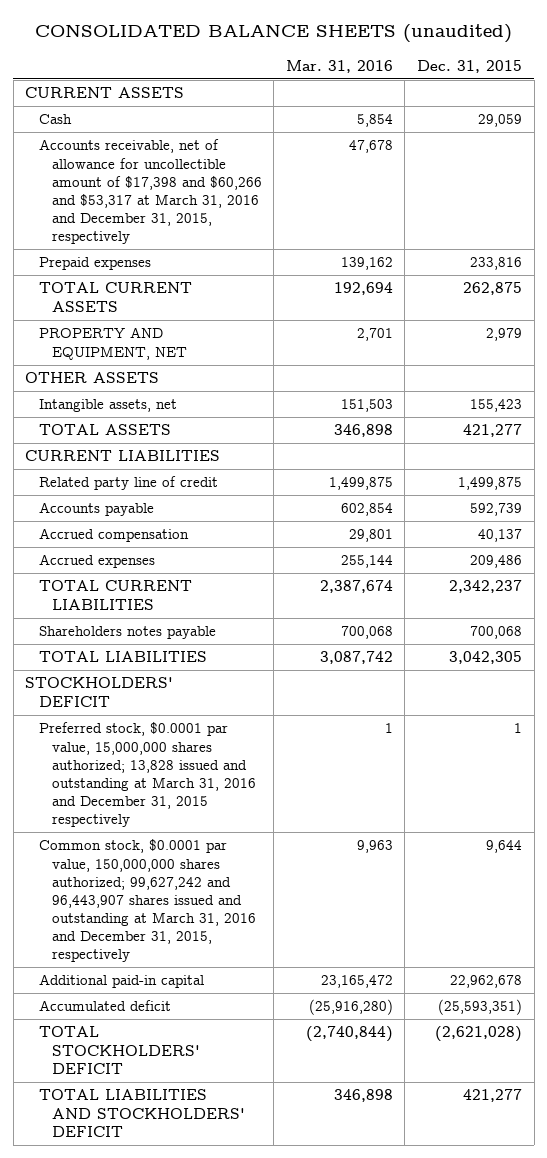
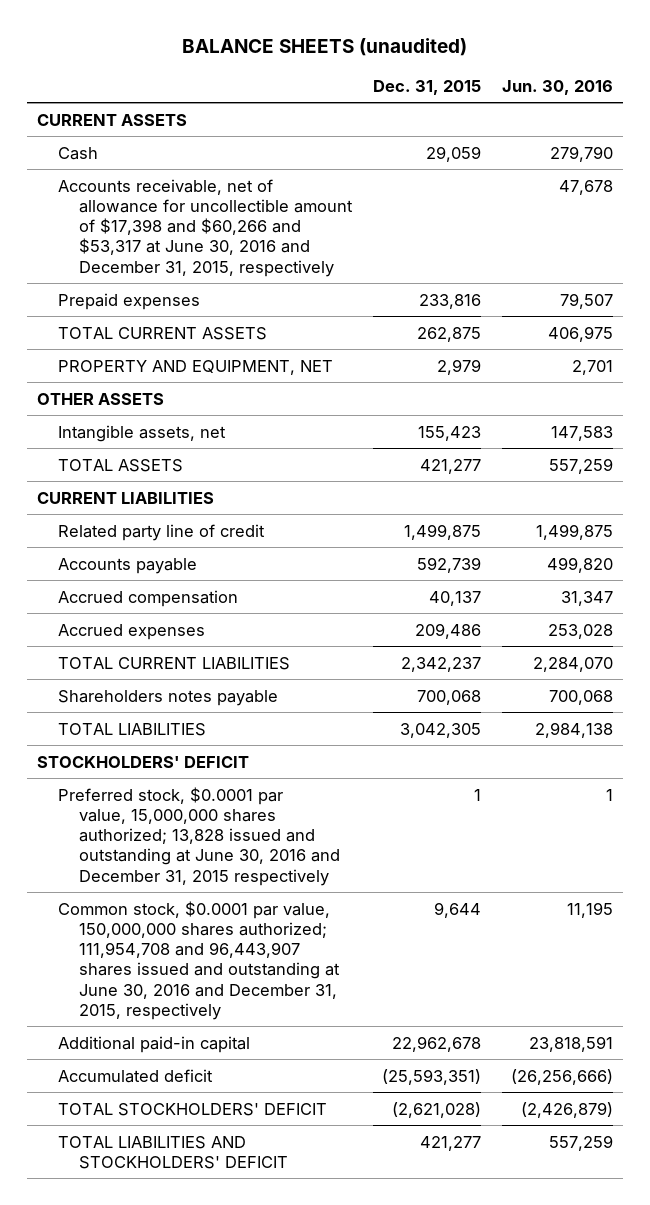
- CONSOLIDATED BALANCE SHEETS (unaudited)
+ BALANCE SHEETS (unaudited)
- | Mar. 31, 2016 | Dec. 31, 2015
+ | Dec. 31, 2015 | Jun. 30, 2016
- Accounts receivable, net of allowance for uncollectible amount of $17,398 and $60,266 and $53,317 at March 31, 2016 and December 31, 2015, respectively | 47,678 |
+ Accounts receivable, net of allowance for uncollectible amount of $17,398 and $60,266 and $53,317 at June 30, 2016 and December 31, 2015, respectively | | 47,678
- Preferred stock, $0.0001 par value, 15,000,000 shares authorized; 13,828 issued and outstanding at March 31, 2016 and December 31, 2015 respectively | 1 | 1
- Common stock, $0.0001 par value, 150,000,000 shares authorized; 99,627,242 and 96,443,907 shares issued and outstanding at March 31, 2016 and December 31, 2015, respectively | 9,963 | 9,644
+ Preferred stock, $0.0001 par value, 15,000,000 shares authorized; 13,828 issued and outstanding at June 30, 2016 and December 31, 2015 respectively | 1 | 1
+ Common stock, $0.0001 par value, 150,000,000 shares authorized; 111,954,708 and 96,443,907 shares issued and outstanding at June 30, 2016 and December 31, 2015, respectively | 9,644 | 11,195

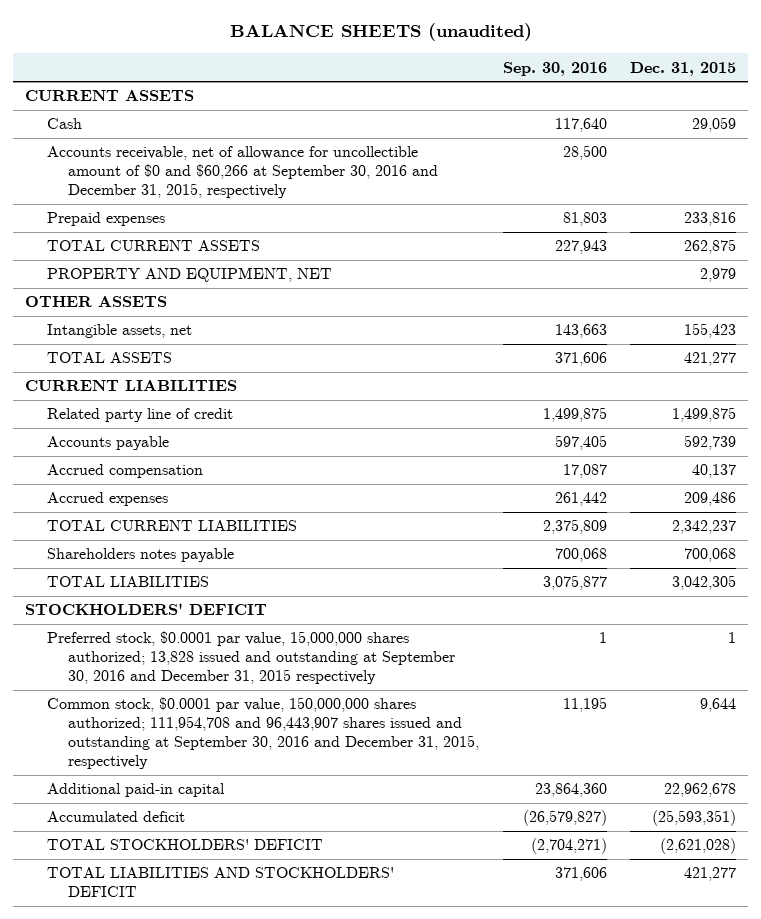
- | Dec. 31, 2015 | Jun. 30, 2016
+ | Sep. 30, 2016 | Dec. 31, 2015
- Accounts receivable, net of allowance for uncollectible amount of $17,398 and $60,266 and $53,317 at June 30, 2016 and December 31, 2015, respectively | | 47,678
+ Accounts receivable, net of allowance for uncollectible amount of $0 and $60,266 at September 30, 2016 and December 31, 2015, respectively | 28,500 |
- Preferred stock, $0.0001 par value, 15,000,000 shares authorized; 13,828 issued and outstanding at June 30, 2016 and December 31, 2015 respectively | 1 | 1
- Common stock, $0.0001 par value, 150,000,000 shares authorized; 111,954,708 and 96,443,907 shares issued and outstanding at June 30, 2016 and December 31, 2015, respectively | 9,644 | 11,195
+ Preferred stock, $0.0001 par value, 15,000,000 shares authorized; 13,828 issued and outstanding at September 30, 2016 and December 31, 2015 respectively | 1 | 1
+ Common stock, $0.0001 par value, 150,000,000 shares authorized; 111,954,708 and 96,443,907 shares issued and outstanding at September 30, 2016 and December 31, 2015, respectively | 11,195 | 9,644

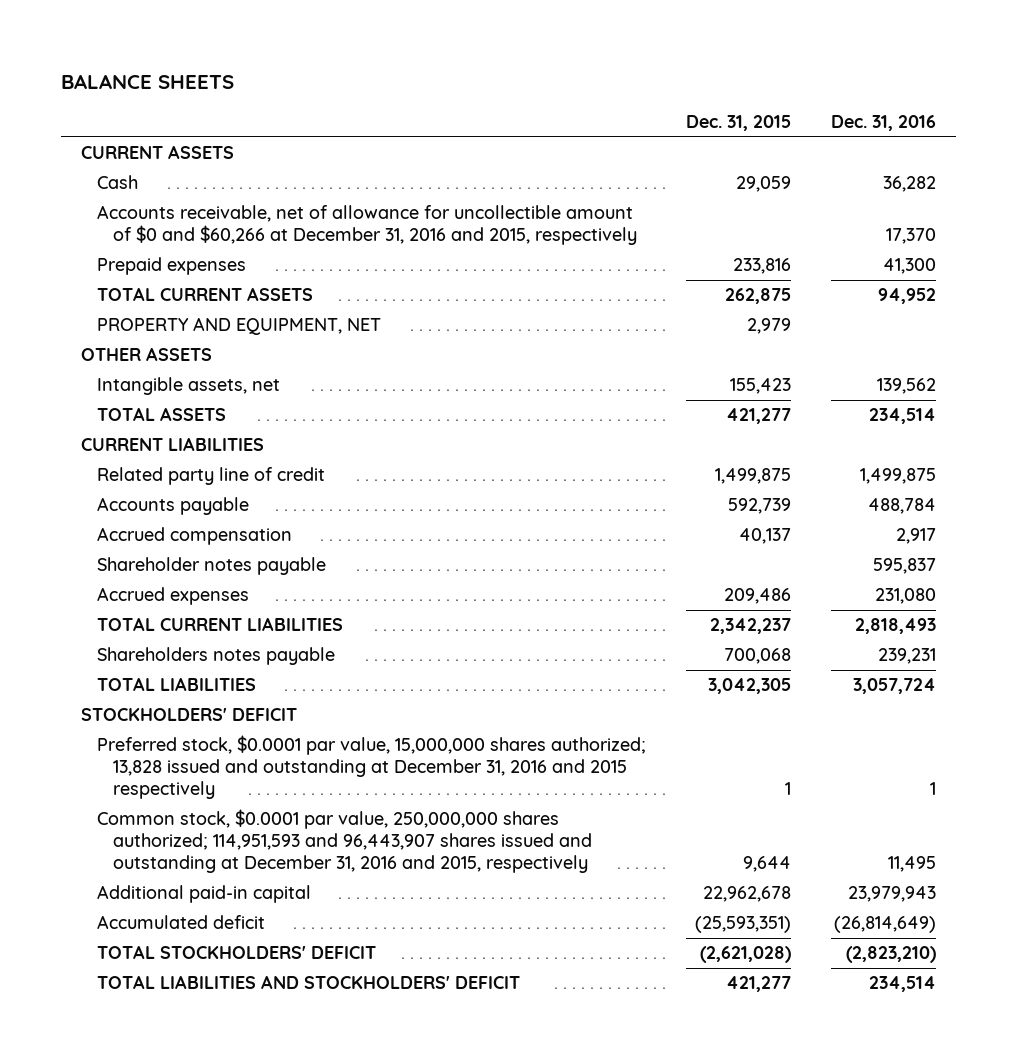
- BALANCE SHEETS (unaudited)
+ BALANCE SHEETS
- | Sep. 30, 2016 | Dec. 31, 2015
+ | Dec. 31, 2015 | Dec. 31, 2016
- Accounts receivable, net of allowance for uncollectible amount of $0 and $60,266 at September 30, 2016 and December 31, 2015, respectively | 28,500 |
+ Accounts receivable, net of allowance for uncollectible amount of $0 and $60,266 at December 31, 2016 and 2015, respectively | | 17,370
+ Shareholder notes payable | | 595,837
- Preferred stock, $0.0001 par value, 15,000,000 shares authorized; 13,828 issued and outstanding at September 30, 2016 and December 31, 2015 respectively | 1 | 1
- Common stock, $0.0001 par value, 150,000,000 shares authorized; 111,954,708 and 96,443,907 shares issued and outstanding at September 30, 2016 and December 31, 2015, respectively | 11,195 | 9,644
+ Preferred stock, $0.0001 par value, 15,000,000 shares authorized; 13,828 issued and outstanding at December 31, 2016 and 2015 respectively | 1 | 1
+ Common stock, $0.0001 par value, 250,000,000 shares authorized; 114,951,593 and 96,443,907 shares issued and outstanding at December 31, 2016 and 2015, respectively | 9,644 | 11,495

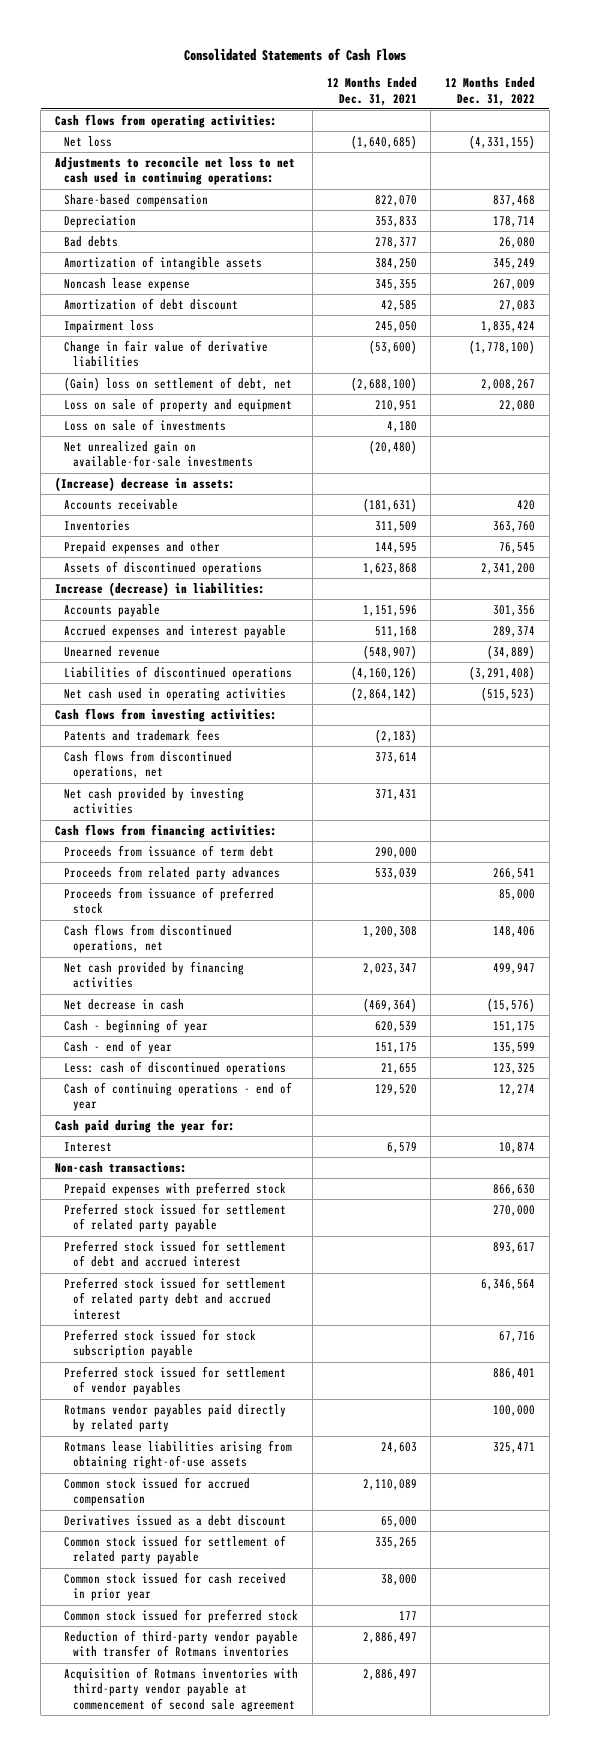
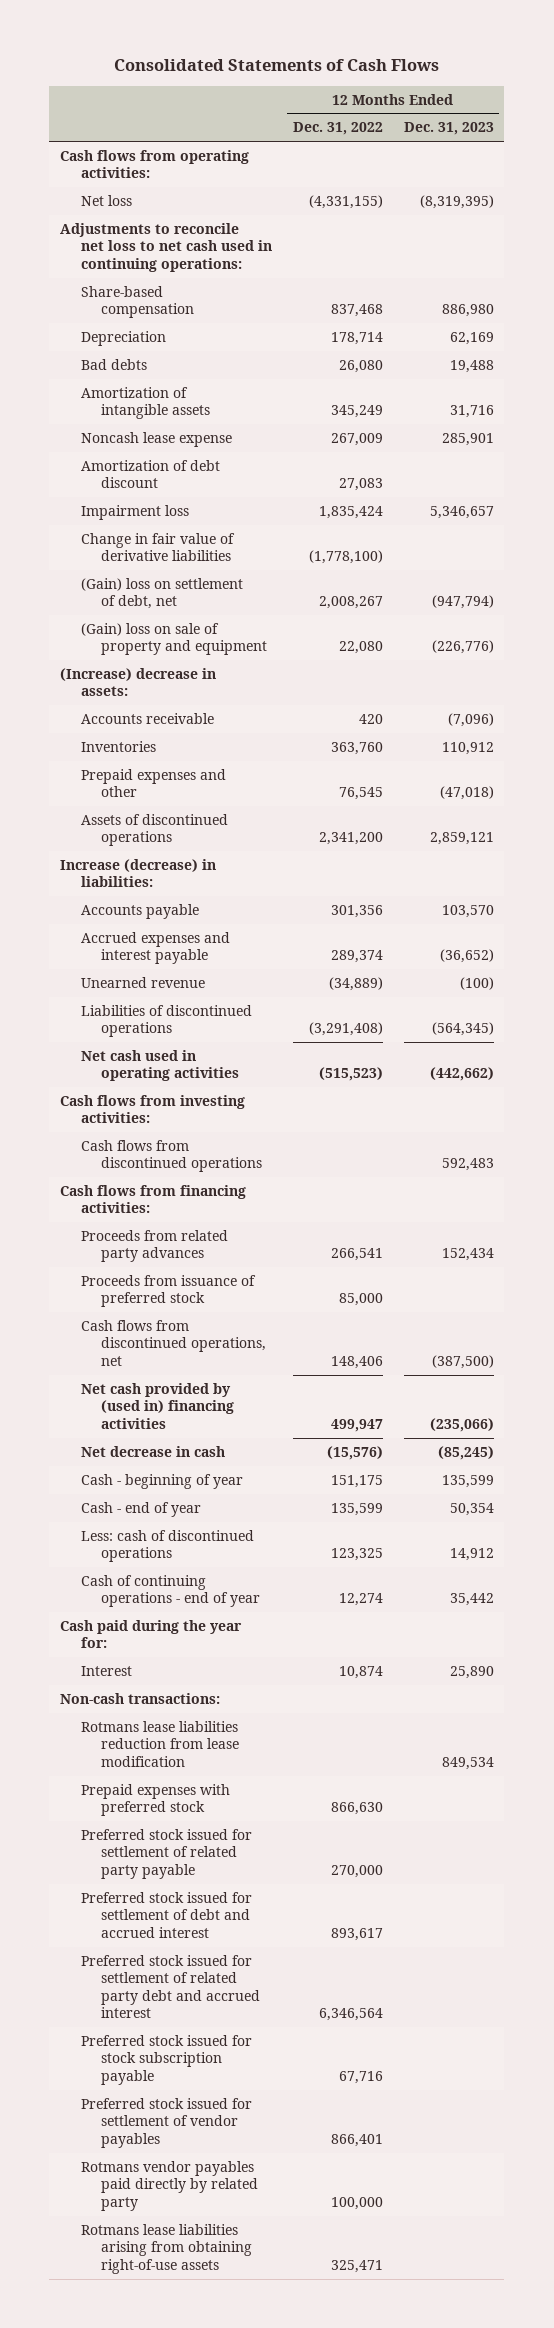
- | 12 Months Ended Dec. 31, 2021 | 12 Months Ended Dec. 31, 2022
+ | 12 Months Ended Dec. 31, 2022 | 12 Months Ended Dec. 31, 2023
- Loss on sale of property and equipment | 210,951 | 22,080
- Loss on sale of investments | 4,180 |
- Net unrealized gain on available-for-sale investments | (20,480) |
+ (Gain) loss on sale of property and equipment | 22,080 | (226,776)
- Patents and trademark fees | (2,183) |
- Cash flows from discontinued operations, net | 373,614 |
- Net cash provided by investing activities | 371,431 |
+ Cash flows from discontinued operations | | 592,483
- Proceeds from issuance of term debt | 290,000 |
- Net cash provided by financing activities | 2,023,347 | 499,947
+ Net cash provided by (used in) financing activities | 499,947 | (235,066)
+ Rotmans lease liabilities reduction from lease modification | | 849,534
- Preferred stock issued for settlement of vendor payables | | 886,401
+ Preferred stock issued for settlement of vendor payables | 866,401 |
- Common stock issued for accrued compensation | 2,110,089 |
- Derivatives issued as a debt discount | 65,000 |
- Common stock issued for settlement of related party payable | 335,265 |
- Common stock issued for cash received in prior year | 38,000 |
- Common stock issued for preferred stock | 177 |
- Reduction of third-party vendor payable with transfer of Rotmans inventories | 2,886,497 |
- Acquisition of Rotmans inventories with third-party vendor payable at commencement of second sale agreement | 2,886,497 |

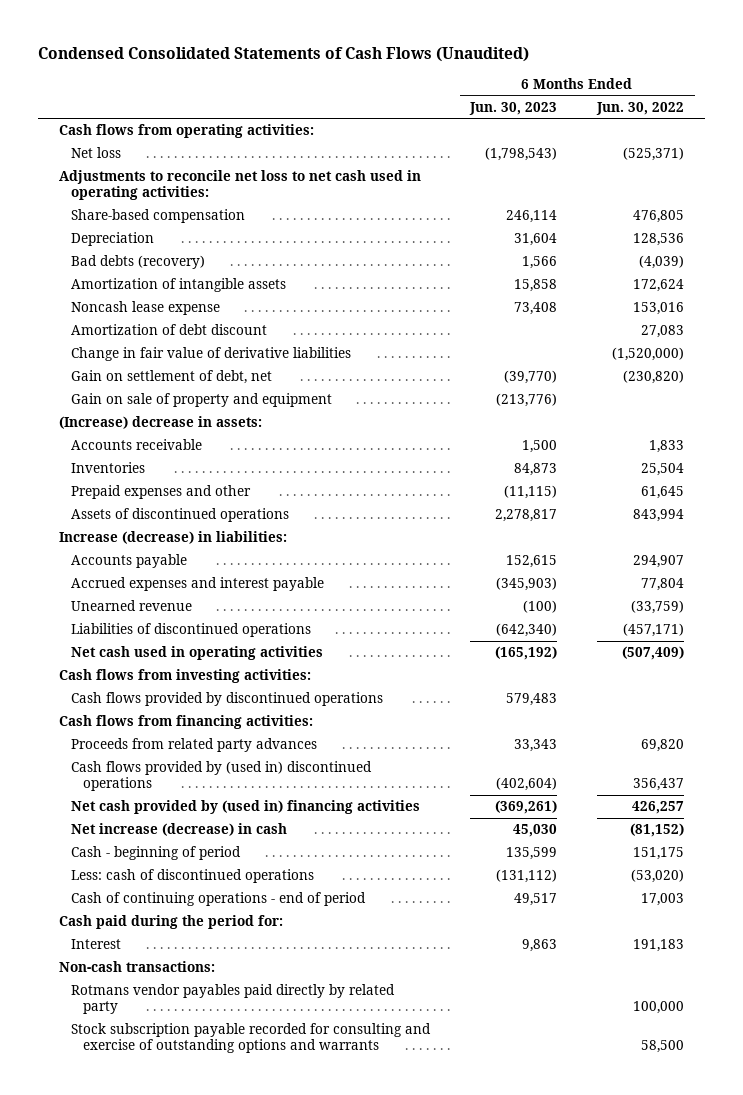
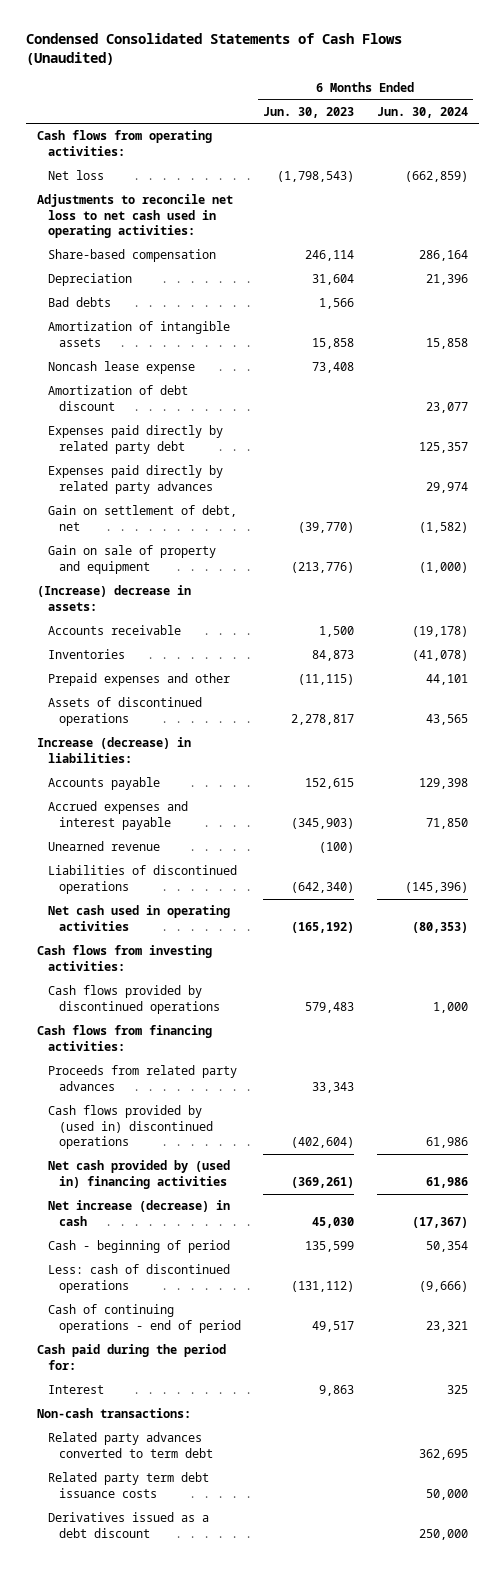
- | 6 Months Ended Jun. 30, 2023 | 6 Months Ended Jun. 30, 2022
+ | 6 Months Ended Jun. 30, 2023 | 6 Months Ended Jun. 30, 2024
- Bad debts (recovery) | 1,566 | (4,039)
+ Bad debts | 1,566 |
- Change in fair value of derivative liabilities | | (1,520,000)
+ Expenses paid directly by related party debt | | 125,357
+ Expenses paid directly by related party advances | | 29,974
- Rotmans vendor payables paid directly by related party | | 100,000
- Stock subscription payable recorded for consulting and exercise of outstanding options and warrants | | 58,500
+ Related party advances converted to term debt | | 362,695
+ Related party term debt issuance costs | | 50,000
+ Derivatives issued as a debt discount | | 250,000

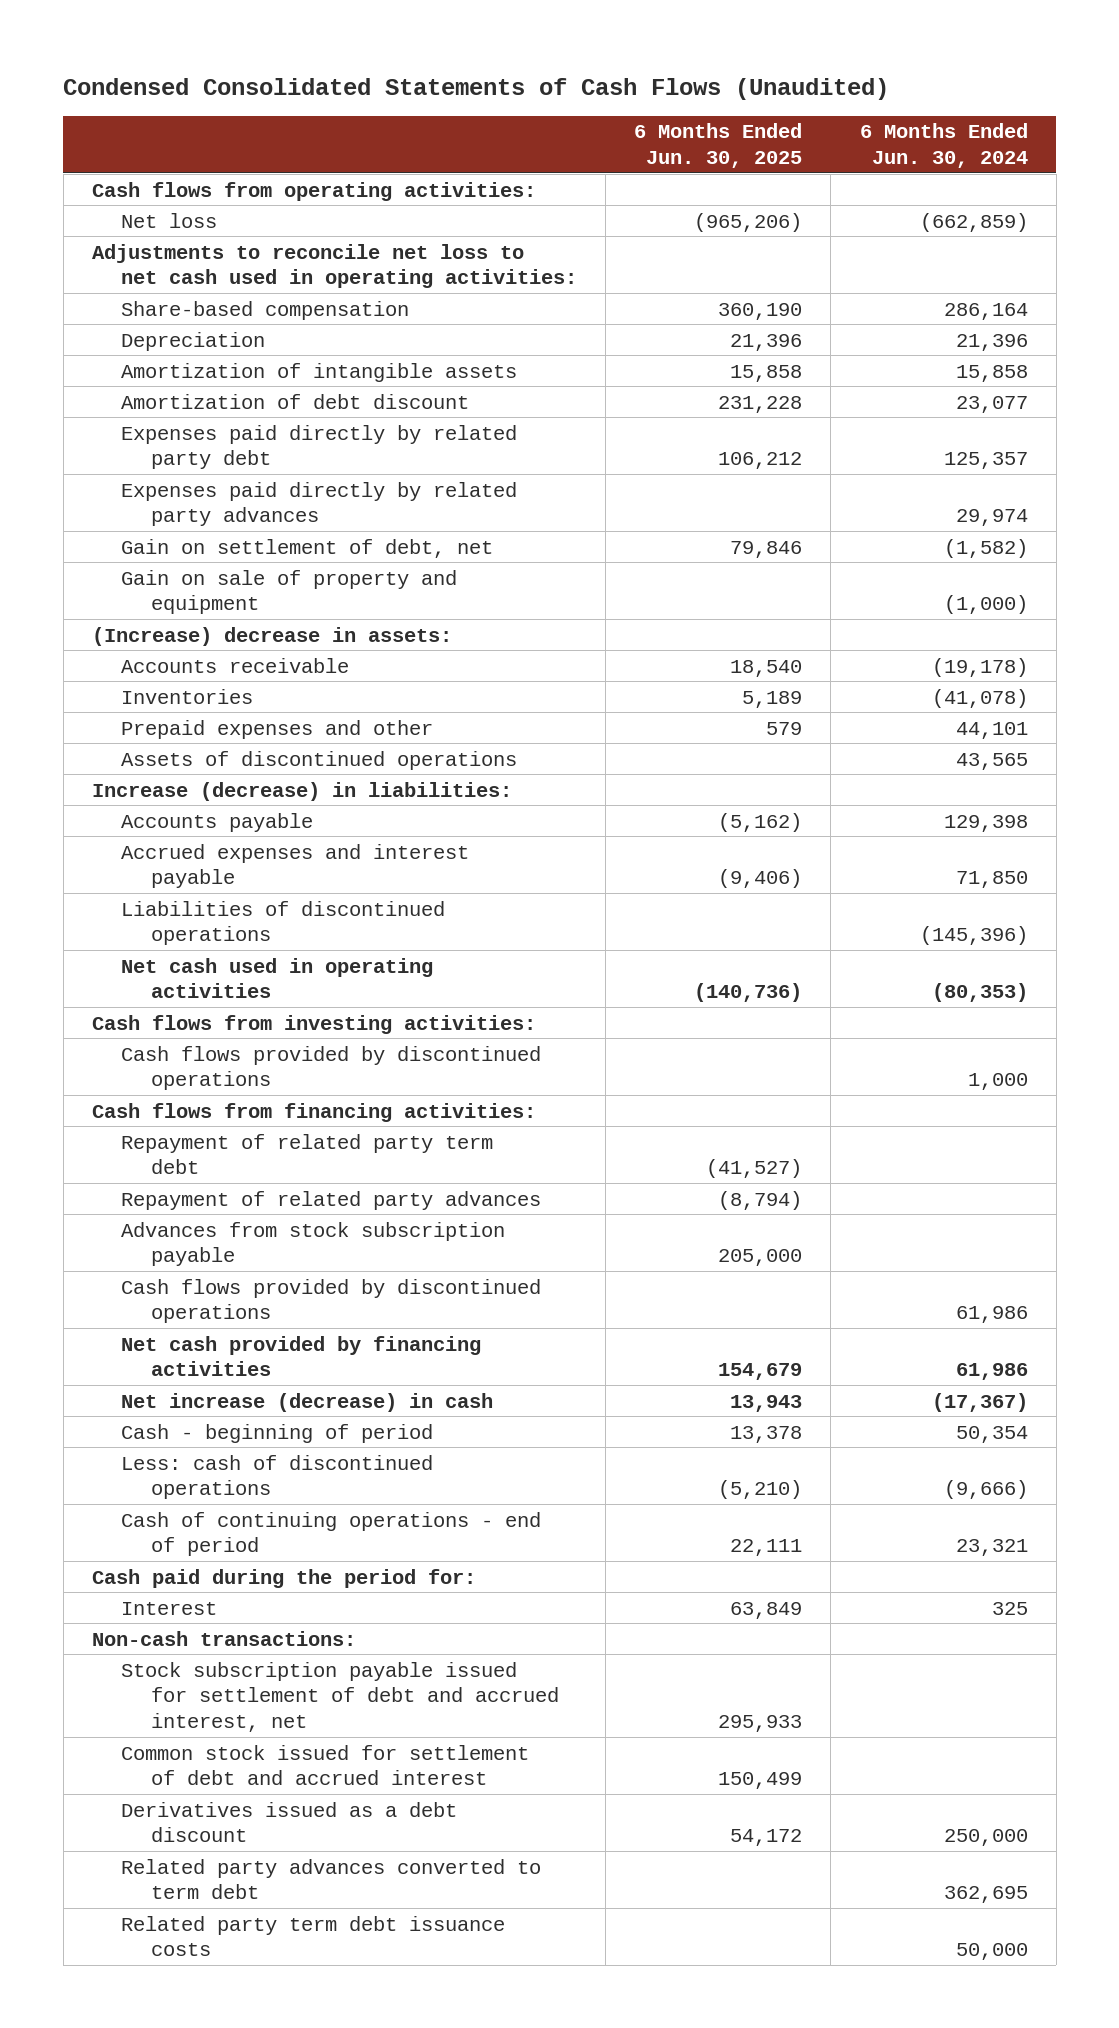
- | 6 Months Ended Jun. 30, 2023 | 6 Months Ended Jun. 30, 2024
+ | 6 Months Ended Jun. 30, 2025 | 6 Months Ended Jun. 30, 2024
- Bad debts | 1,566 |
- Noncash lease expense | 73,408 |
- Unearned revenue | (100) |
- Proceeds from related party advances | 33,343 |
- Cash flows provided by (used in) discontinued operations | (402,604) | 61,986
- Net cash provided by (used in) financing activities | (369,261) | 61,986
+ Repayment of related party term debt | (41,527) |
+ Repayment of related party advances | (8,794) |
+ Advances from stock subscription payable | 205,000 |
+ Cash flows provided by discontinued operations | | 61,986
+ Net cash provided by financing activities | 154,679 | 61,986
+ Stock subscription payable issued for settlement of debt and accrued interest, net | 295,933 |
+ Common stock issued for settlement of debt and accrued interest | 150,499 |
moved up: Derivatives issued as a debt discount | 54,172 | 250,000

